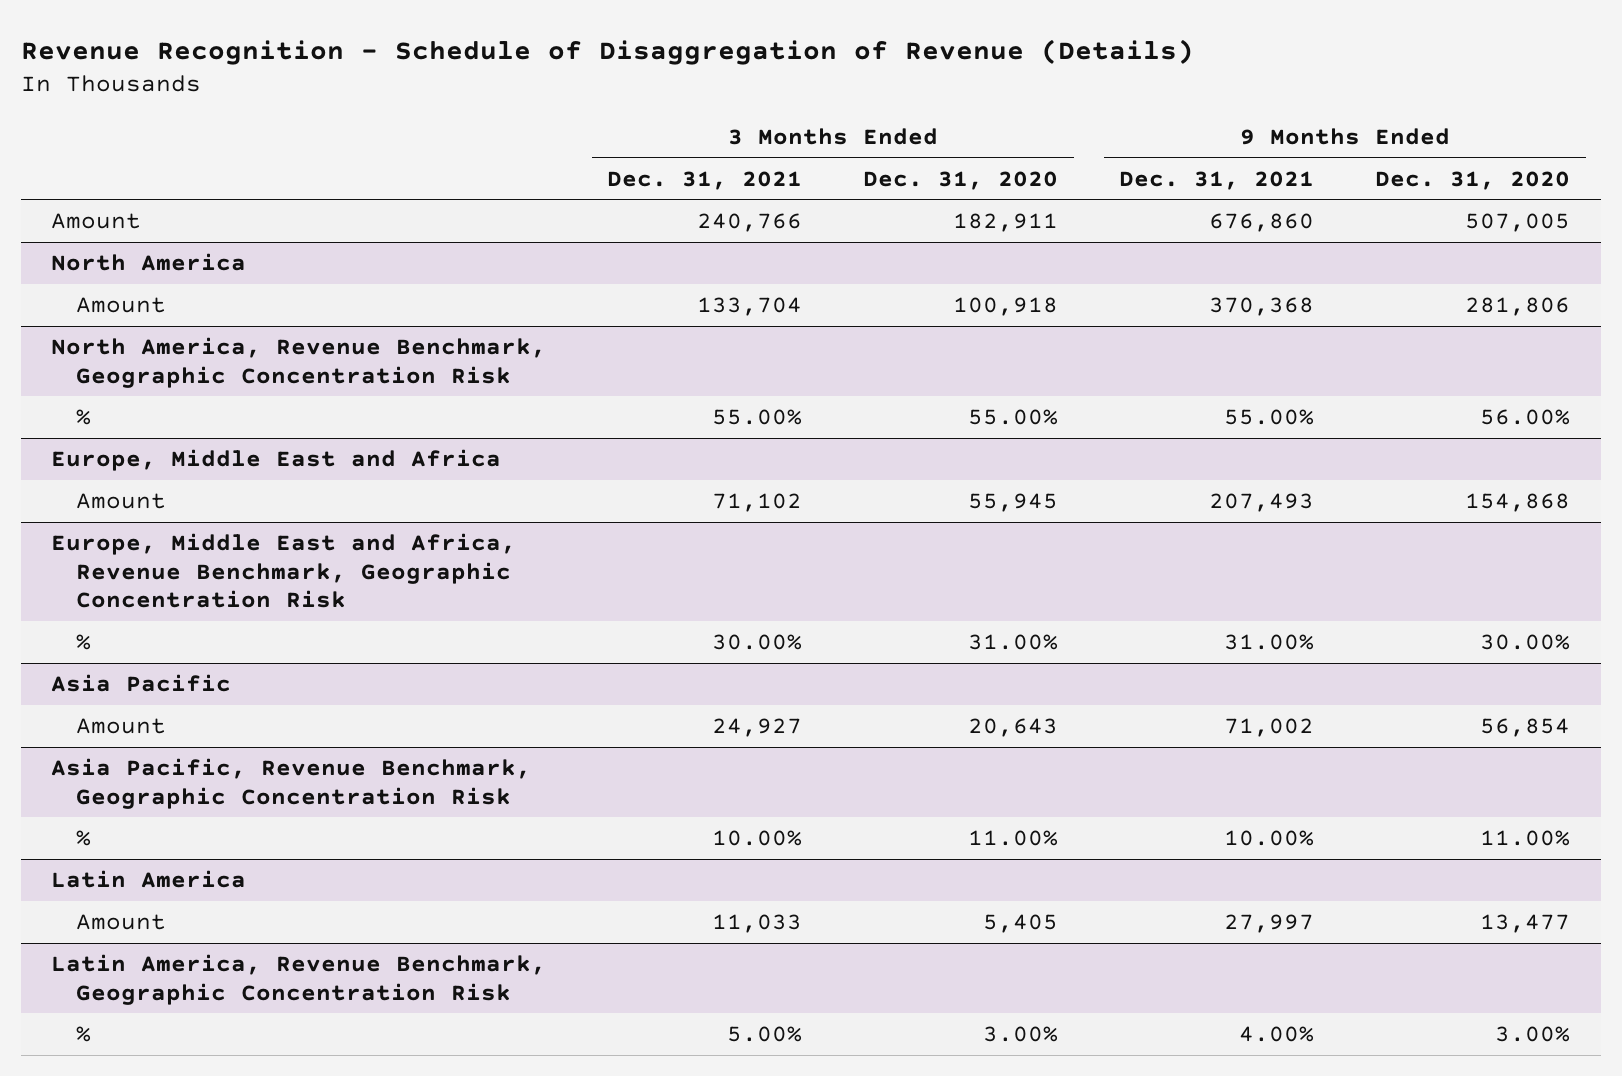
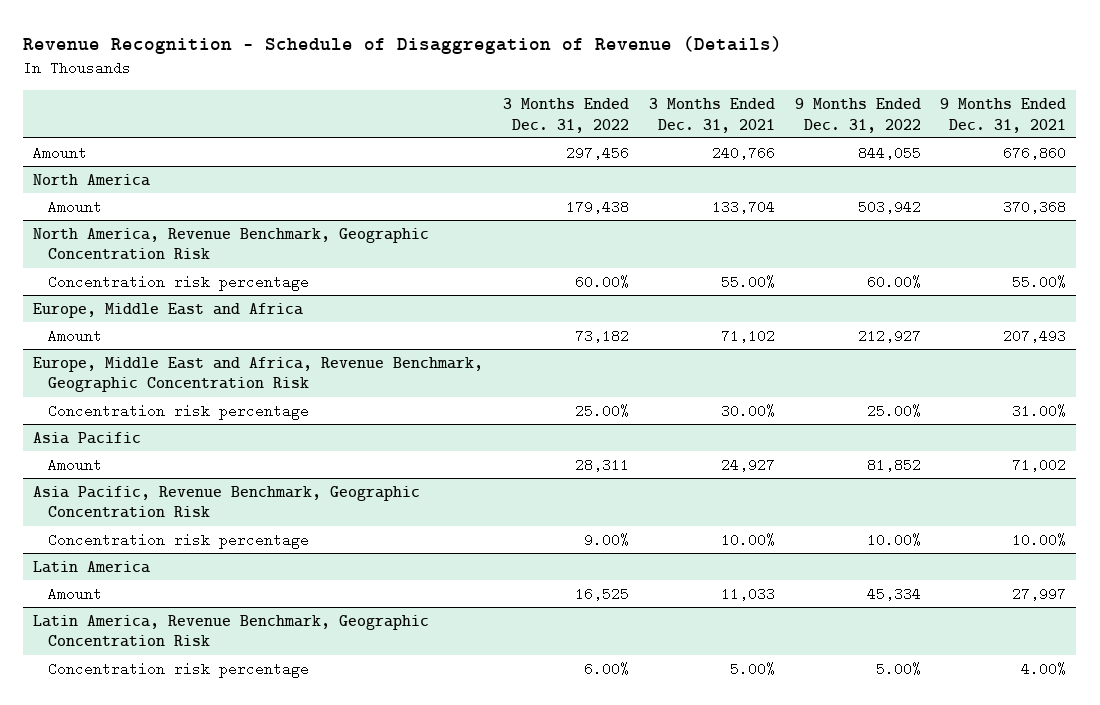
- | 3 Months Ended Dec. 31, 2021 | 3 Months Ended Dec. 31, 2020 | 9 Months Ended Dec. 31, 2021 | 9 Months Ended Dec. 31, 2020
+ | 3 Months Ended Dec. 31, 2022 | 3 Months Ended Dec. 31, 2021 | 9 Months Ended Dec. 31, 2022 | 9 Months Ended Dec. 31, 2021
@ North America, Revenue Benchmark, Geographic Concentration Risk
- % | 55.00% | 55.00% | 55.00% | 56.00%
+ Concentration risk percentage | 60.00% | 55.00% | 60.00% | 55.00%
@ Europe, Middle East and Africa, Revenue Benchmark, Geographic Concentration Risk
- % | 30.00% | 31.00% | 31.00% | 30.00%
+ Concentration risk percentage | 25.00% | 30.00% | 25.00% | 31.00%
@ Asia Pacific, Revenue Benchmark, Geographic Concentration Risk
- % | 10.00% | 11.00% | 10.00% | 11.00%
+ Concentration risk percentage | 9.00% | 10.00% | 10.00% | 10.00%
@ Latin America, Revenue Benchmark, Geographic Concentration Risk
- % | 5.00% | 3.00% | 4.00% | 3.00%
+ Concentration risk percentage | 6.00% | 5.00% | 5.00% | 4.00%

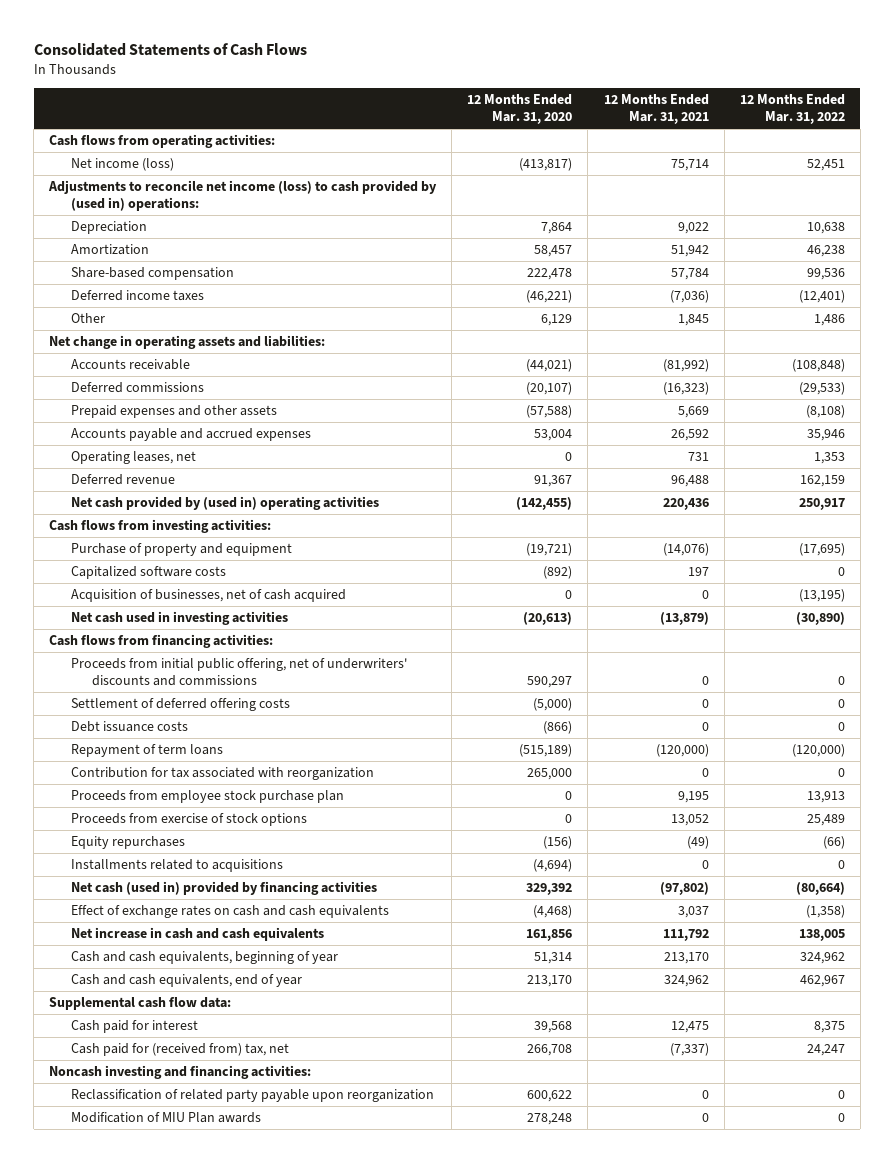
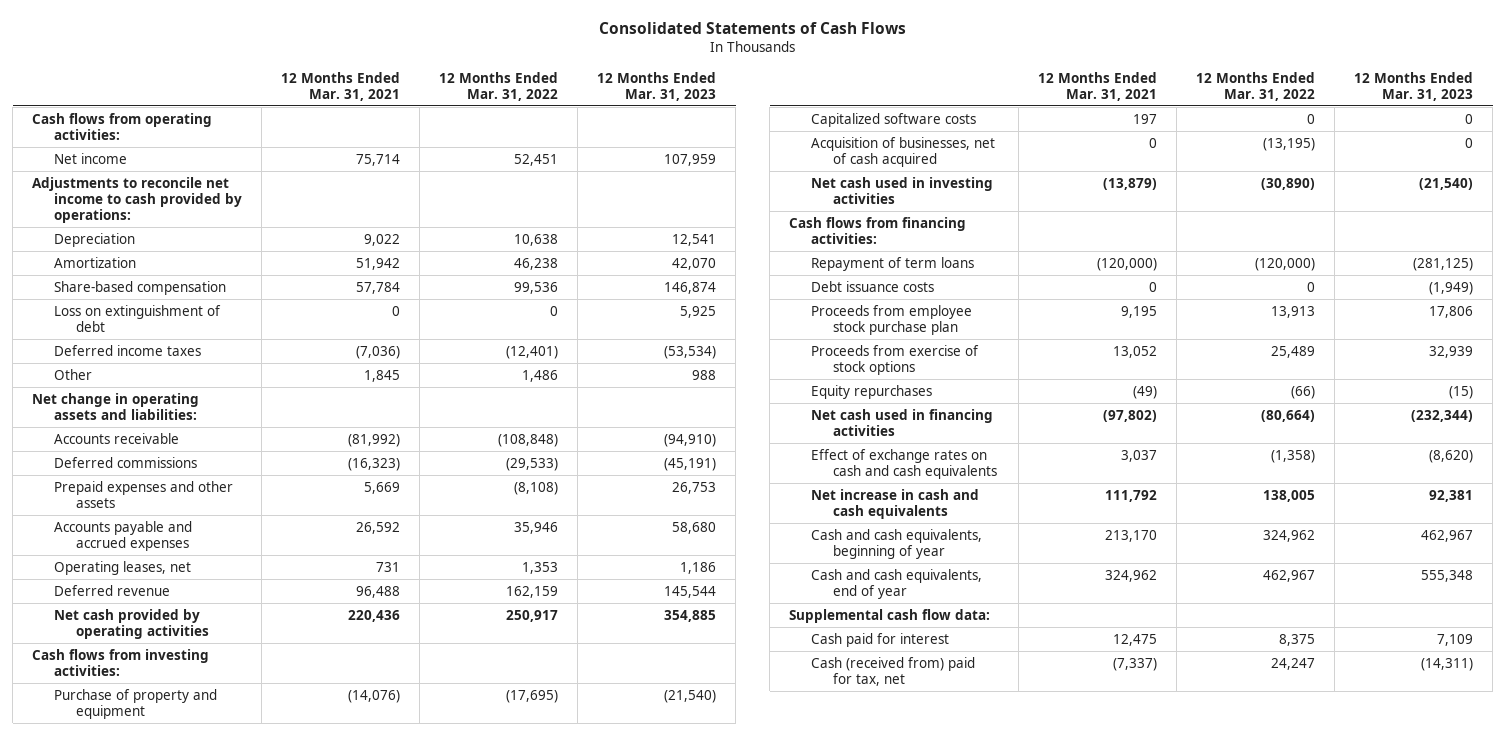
- | 12 Months Ended Mar. 31, 2020 | 12 Months Ended Mar. 31, 2021 | 12 Months Ended Mar. 31, 2022
+ | 12 Months Ended Mar. 31, 2021 | 12 Months Ended Mar. 31, 2022 | 12 Months Ended Mar. 31, 2023
- Net income (loss) | (413,817) | 75,714 | 52,451
- Adjustments to reconcile net income (loss) to cash provided by (used in) operations:
+ Net income | 75,714 | 52,451 | 107,959
+ Adjustments to reconcile net income to cash provided by operations:
+ Loss on extinguishment of debt | 0 | 0 | 5,925
- Net cash provided by (used in) operating activities | (142,455) | 220,436 | 250,917
+ Net cash provided by operating activities | 220,436 | 250,917 | 354,885
- Proceeds from initial public offering, net of underwriters' discounts and commissions | 590,297 | 0 | 0
- Settlement of deferred offering costs | (5,000) | 0 | 0
- Contribution for tax associated with reorganization | 265,000 | 0 | 0
moved down: Debt issuance costs | 0 | 0 | (1,949)
- Installments related to acquisitions | (4,694) | 0 | 0
- Net cash (used in) provided by financing activities | 329,392 | (97,802) | (80,664)
+ Net cash used in financing activities | (97,802) | (80,664) | (232,344)
- Cash paid for (received from) tax, net | 266,708 | (7,337) | 24,247
- Noncash investing and financing activities:
- Reclassification of related party payable upon reorganization | 600,622 | 0 | 0
- Modification of MIU Plan awards | 278,248 | 0 | 0
+ Cash (received from) paid for tax, net | (7,337) | 24,247 | (14,311)

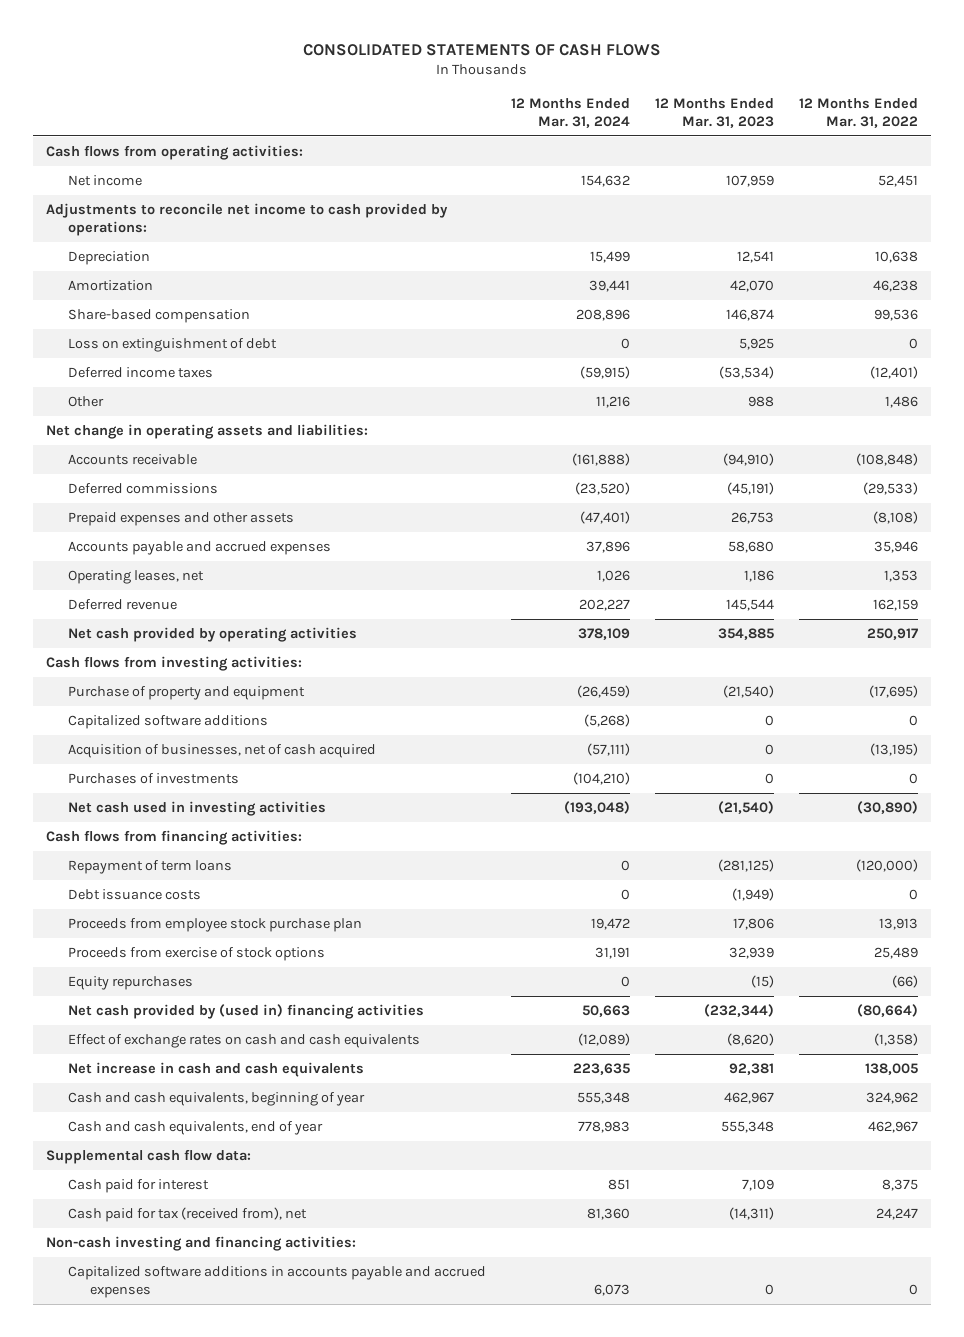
- Consolidated Statements of Cash Flows
+ CONSOLIDATED STATEMENTS OF CASH FLOWS
- | 12 Months Ended Mar. 31, 2021 | 12 Months Ended Mar. 31, 2022 | 12 Months Ended Mar. 31, 2023
+ | 12 Months Ended Mar. 31, 2024 | 12 Months Ended Mar. 31, 2023 | 12 Months Ended Mar. 31, 2022
- Capitalized software costs | 197 | 0 | 0
+ Capitalized software additions | (5,268) | 0 | 0
+ Purchases of investments | (104,210) | 0 | 0
- Net cash used in financing activities | (97,802) | (80,664) | (232,344)
+ Net cash provided by (used in) financing activities | 50,663 | (232,344) | (80,664)
- Cash (received from) paid for tax, net | (7,337) | 24,247 | (14,311)
+ Cash paid for tax (received from), net | 81,360 | (14,311) | 24,247
+ Non-cash investing and financing activities:
+ Capitalized software additions in accounts payable and accrued expenses | 6,073 | 0 | 0

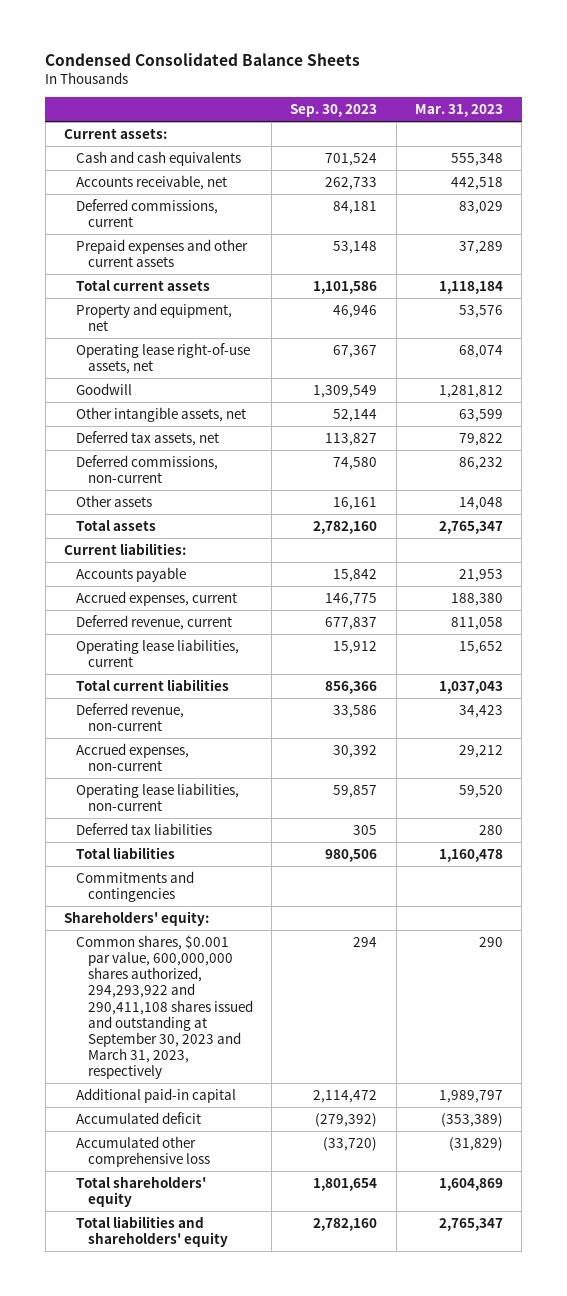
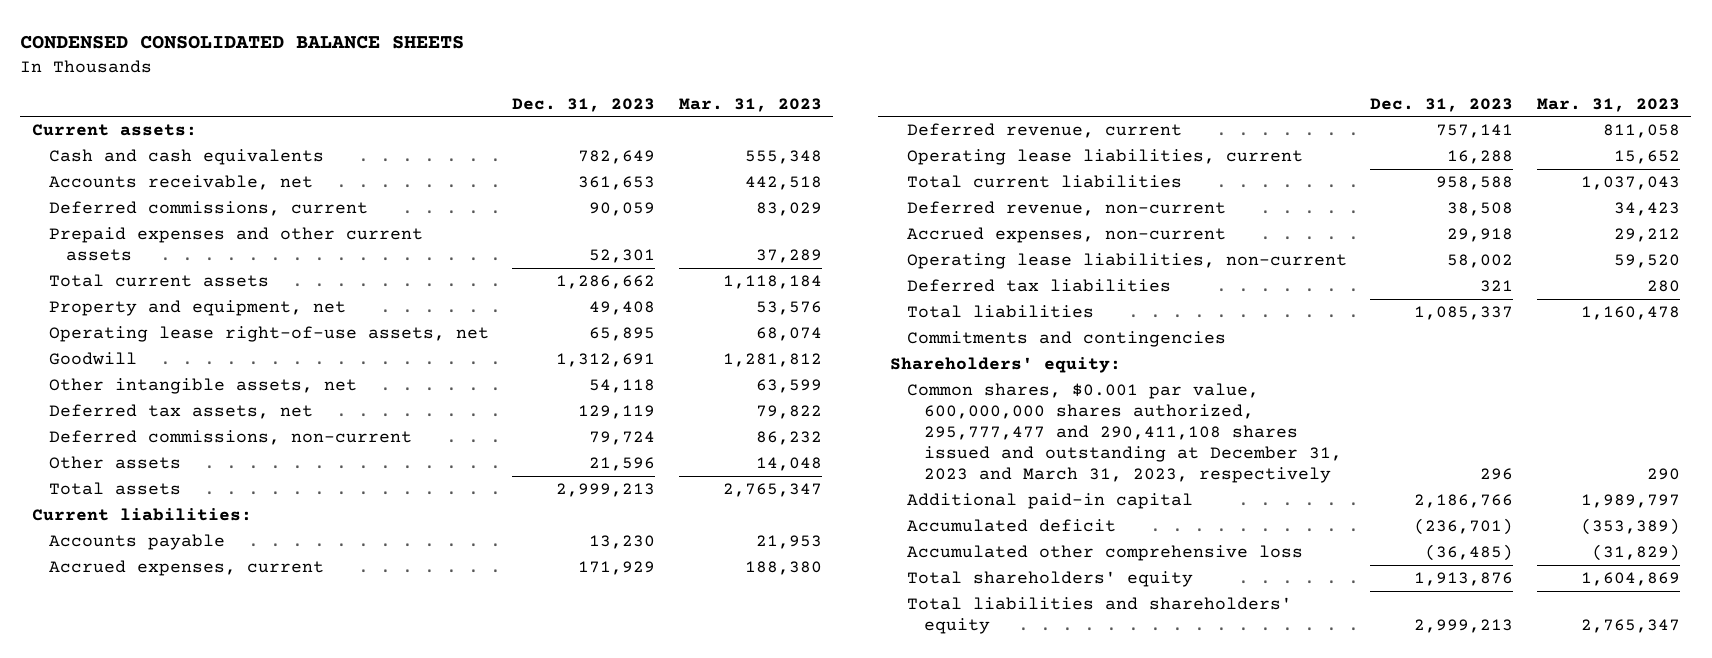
- Condensed Consolidated Balance Sheets
+ CONDENSED CONSOLIDATED BALANCE SHEETS
- | Sep. 30, 2023 | Mar. 31, 2023
+ | Dec. 31, 2023 | Mar. 31, 2023
- Common shares, $0.001 par value, 600,000,000 shares authorized, 294,293,922 and 290,411,108 shares issued and outstanding at September 30, 2023 and March 31, 2023, respectively | 294 | 290
+ Common shares, $0.001 par value, 600,000,000 shares authorized, 295,777,477 and 290,411,108 shares issued and outstanding at December 31, 2023 and March 31, 2023, respectively | 296 | 290

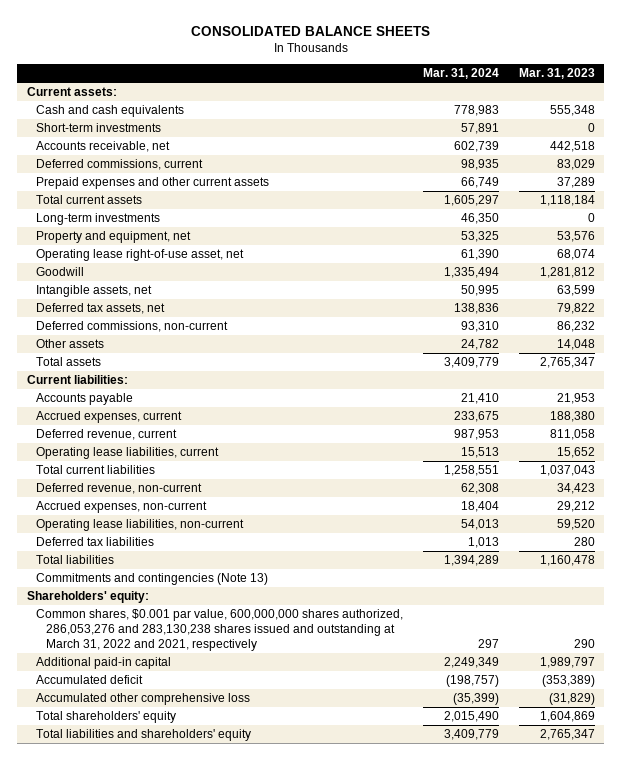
- CONDENSED CONSOLIDATED BALANCE SHEETS
+ CONSOLIDATED BALANCE SHEETS
- | Dec. 31, 2023 | Mar. 31, 2023
+ | Mar. 31, 2024 | Mar. 31, 2023
+ Short-term investments | 57,891 | 0
+ Long-term investments | 46,350 | 0
- Operating lease right-of-use assets, net | 65,895 | 68,074
+ Operating lease right-of-use asset, net | 61,390 | 68,074
- Other intangible assets, net | 54,118 | 63,599
+ Intangible assets, net | 50,995 | 63,599
- Commitments and contingencies
+ Commitments and contingencies (Note 13)
- Common shares, $0.001 par value, 600,000,000 shares authorized, 295,777,477 and 290,411,108 shares issued and outstanding at December 31, 2023 and March 31, 2023, respectively | 296 | 290
+ Common shares, $0.001 par value, 600,000,000 shares authorized, 286,053,276 and 283,130,238 shares issued and outstanding at March 31, 2022 and 2021, respectively | 297 | 290

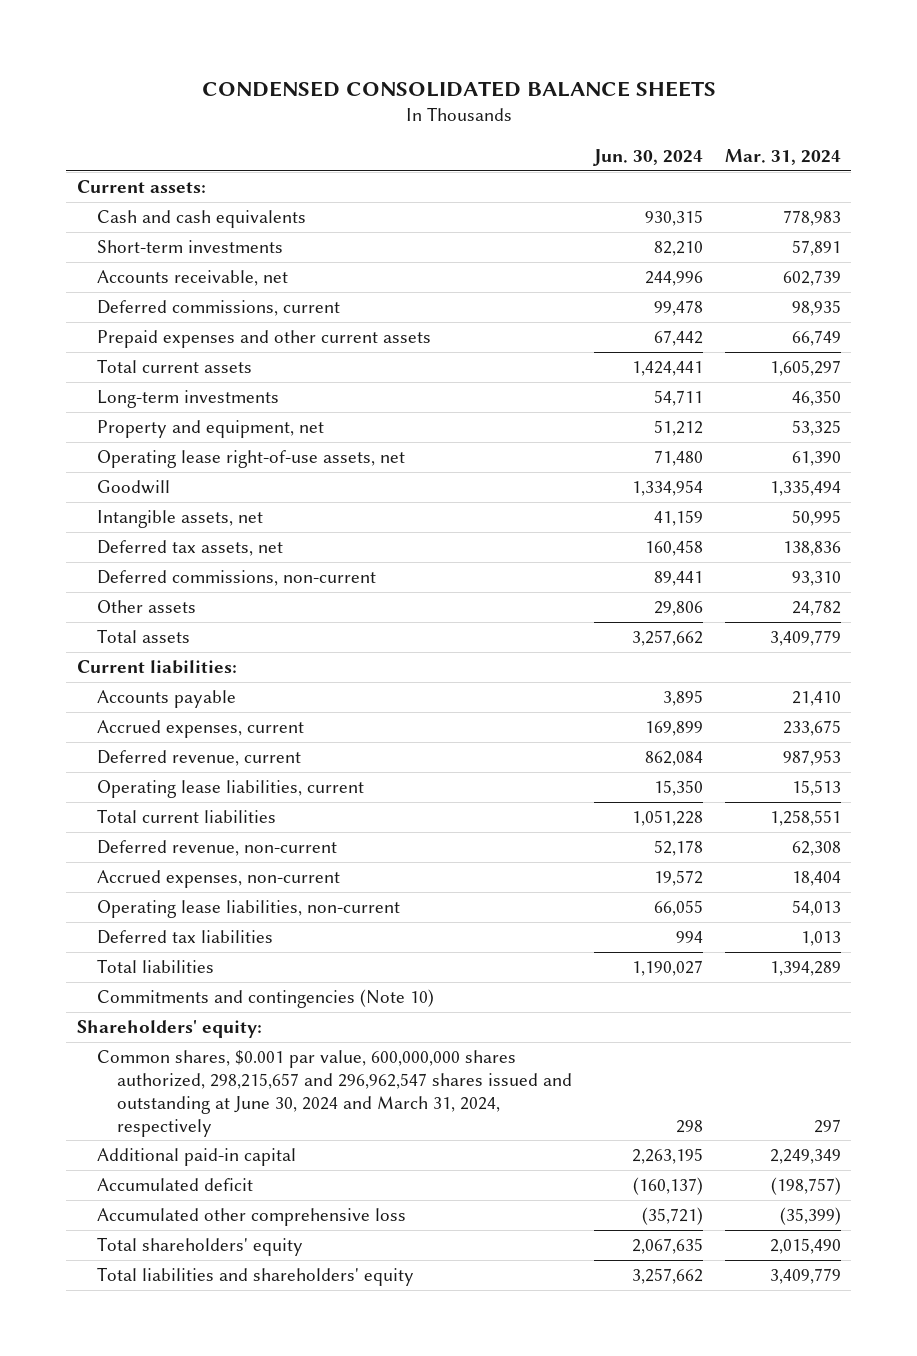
- CONSOLIDATED BALANCE SHEETS
+ CONDENSED CONSOLIDATED BALANCE SHEETS
- | Mar. 31, 2024 | Mar. 31, 2023
+ | Jun. 30, 2024 | Mar. 31, 2024
- Operating lease right-of-use asset, net | 61,390 | 68,074
+ Operating lease right-of-use assets, net | 71,480 | 61,390
- Commitments and contingencies (Note 13)
+ Commitments and contingencies (Note 10)
- Common shares, $0.001 par value, 600,000,000 shares authorized, 286,053,276 and 283,130,238 shares issued and outstanding at March 31, 2022 and 2021, respectively | 297 | 290
+ Common shares, $0.001 par value, 600,000,000 shares authorized, 298,215,657 and 296,962,547 shares issued and outstanding at June 30, 2024 and March 31, 2024, respectively | 298 | 297

